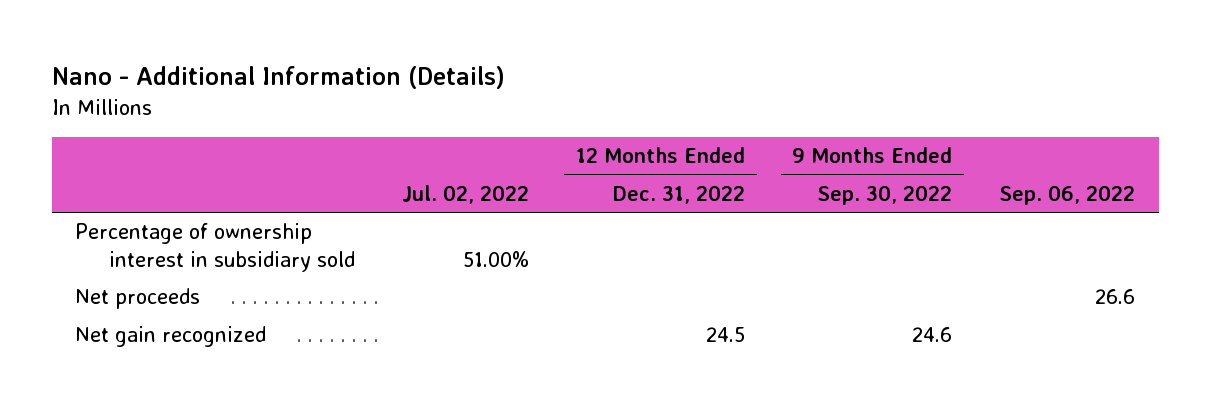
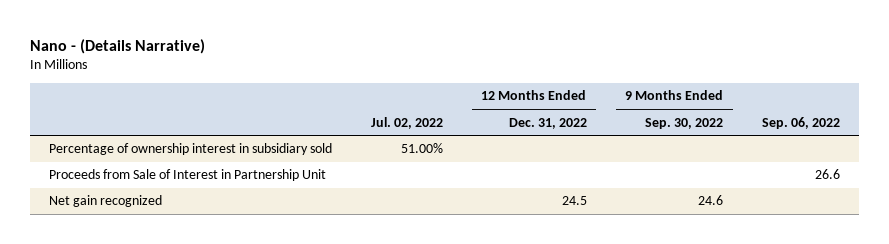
- Nano - Additional Information (Details)
+ Nano - (Details Narrative)
- Net proceeds | | | | 26.6
+ Proceeds from Sale of Interest in Partnership Unit | | | | 26.6

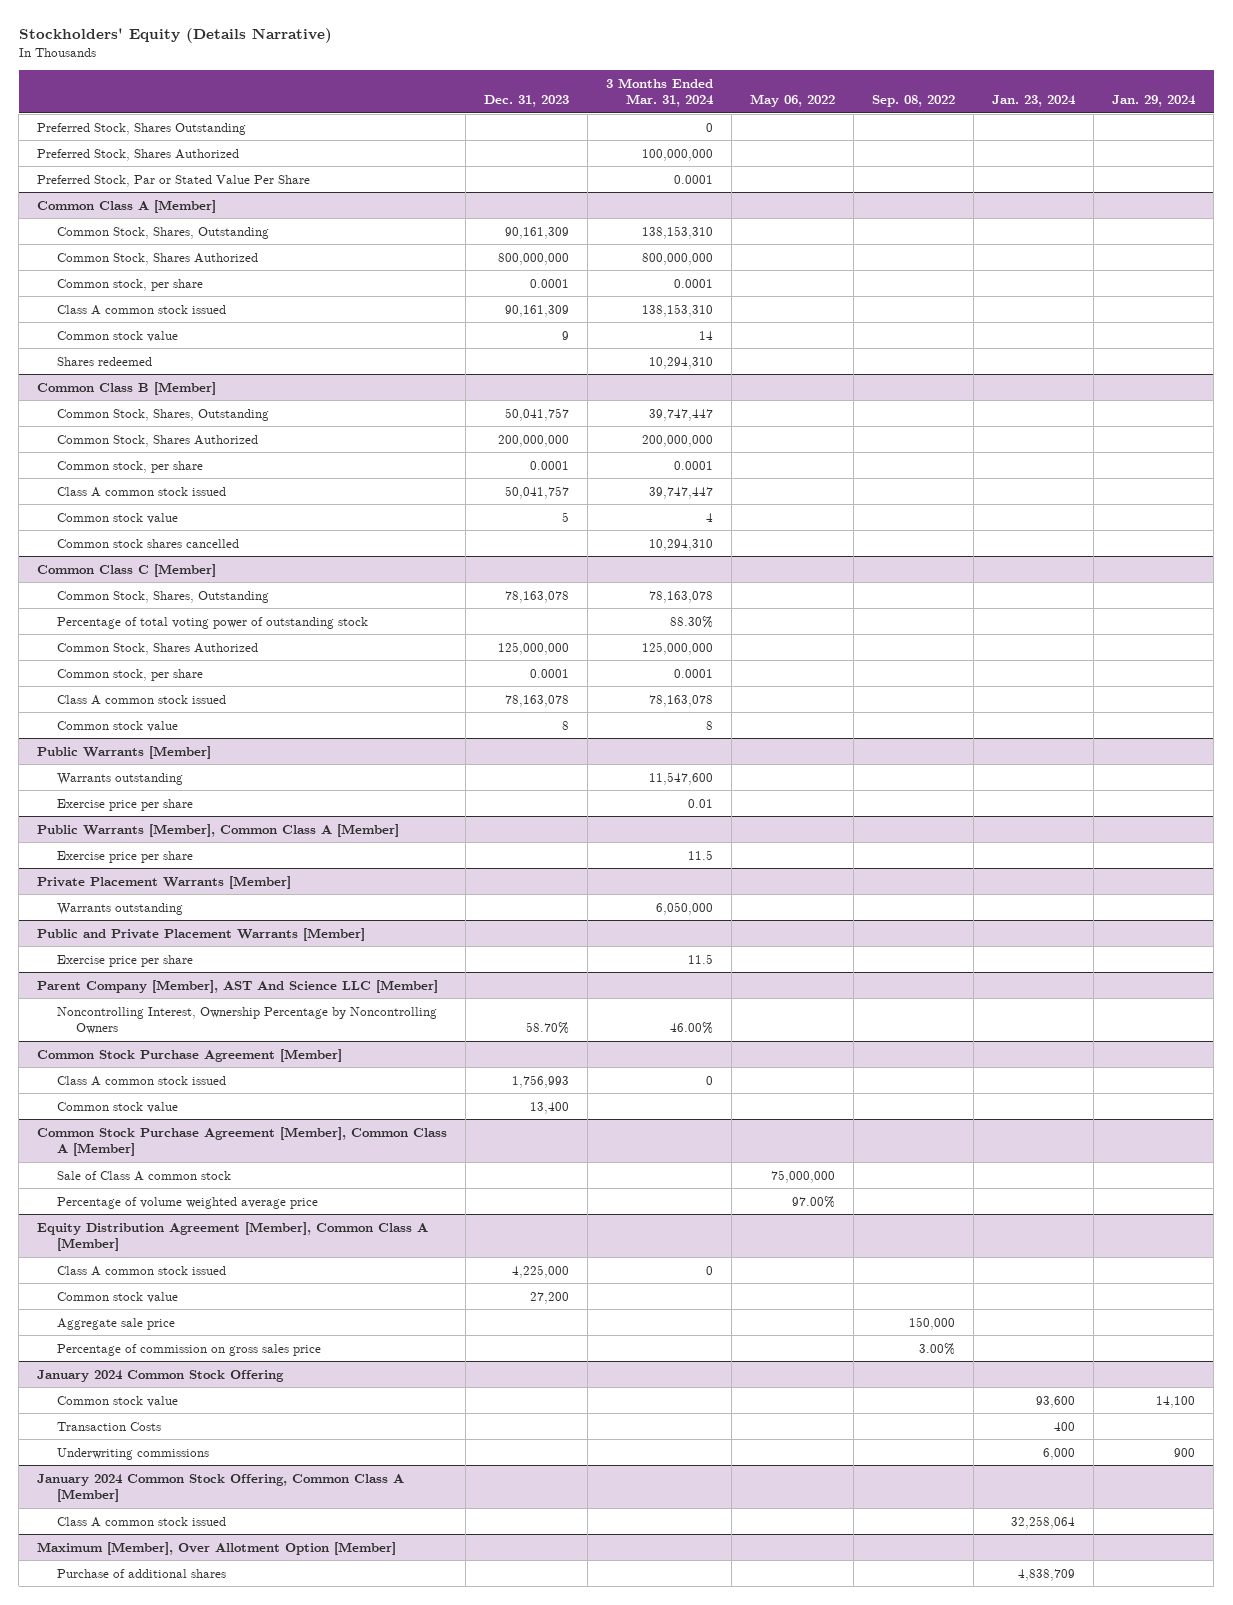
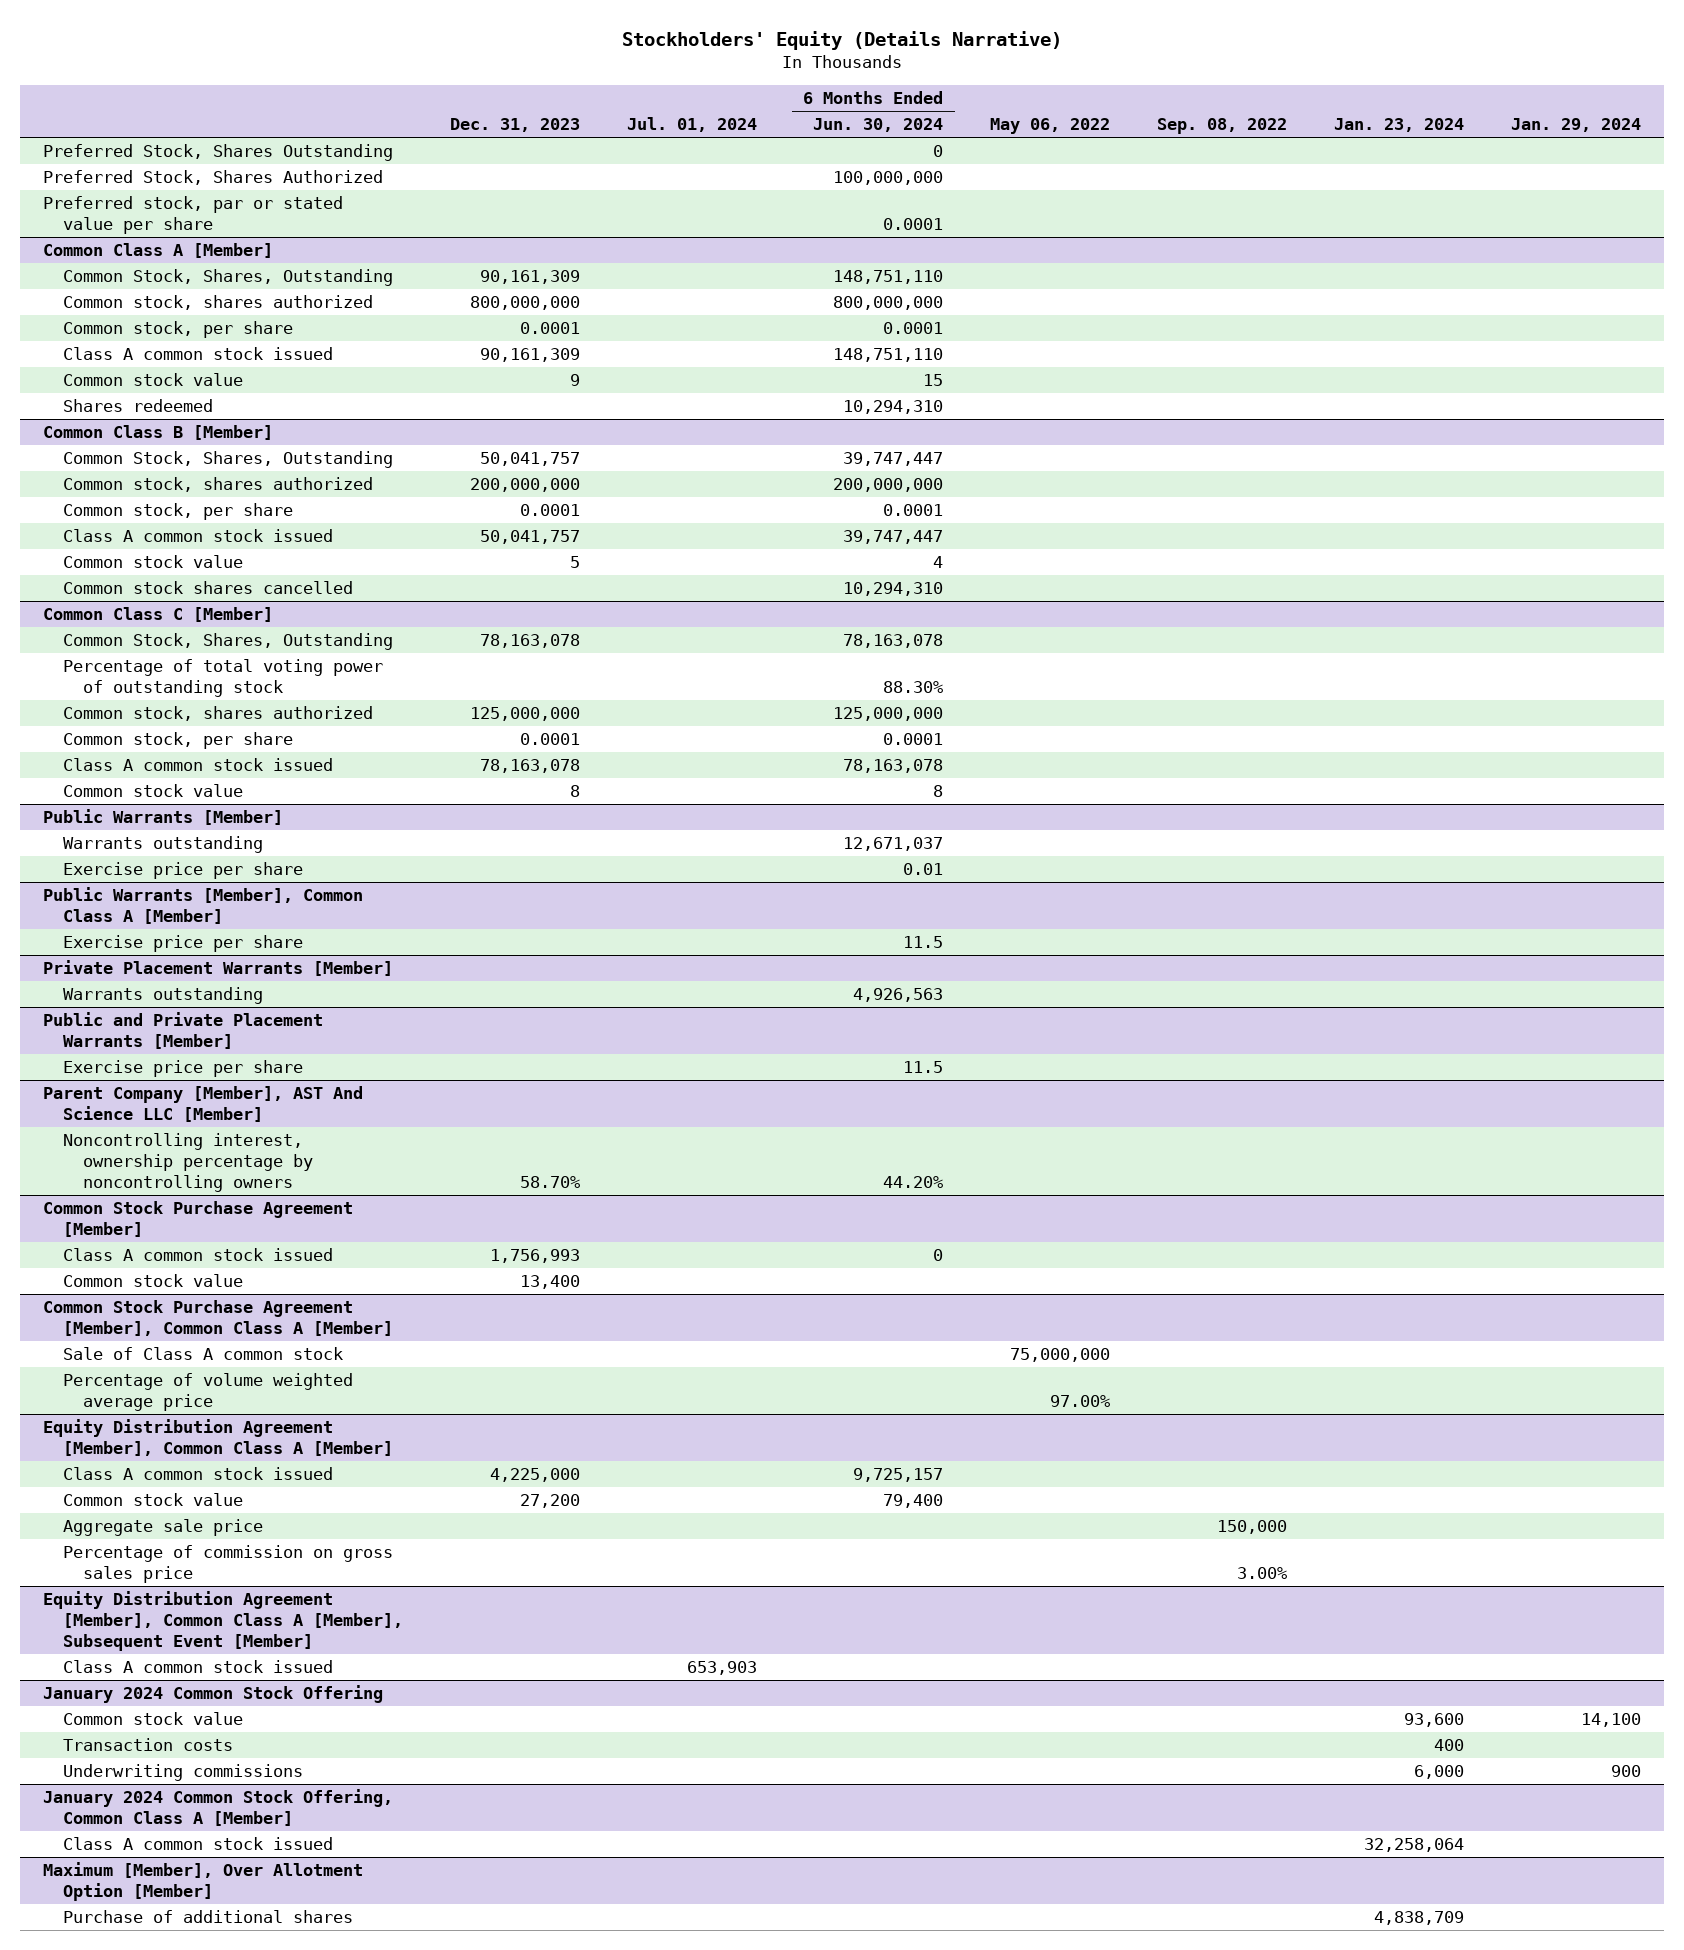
- | Dec. 31, 2023 | 3 Months Ended Mar. 31, 2024 | May 06, 2022 | Sep. 08, 2022 | Jan. 23, 2024 | Jan. 29, 2024
+ | Dec. 31, 2023 | Jul. 01, 2024 | 6 Months Ended Jun. 30, 2024 | May 06, 2022 | Sep. 08, 2022 | Jan. 23, 2024 | Jan. 29, 2024
- Preferred Stock, Par or Stated Value Per Share | | 0.0001 | | | |
+ Preferred stock, par or stated value per share | | | 0.0001 | | | |
@ Common Class A [Member]
- Common Stock, Shares Authorized | 800,000,000 | 800,000,000 | | | |
+ Common stock, shares authorized | 800,000,000 | | 800,000,000 | | | |
@ Common Class B [Member]
- Common Stock, Shares Authorized | 200,000,000 | 200,000,000 | | | |
+ Common stock, shares authorized | 200,000,000 | | 200,000,000 | | | |
@ Common Class C [Member]
- Common Stock, Shares Authorized | 125,000,000 | 125,000,000 | | | |
+ Common stock, shares authorized | 125,000,000 | | 125,000,000 | | | |
@ Parent Company [Member], AST And Science LLC [Member]
- Noncontrolling Interest, Ownership Percentage by Noncontrolling Owners | 58.70% | 46.00% | | | |
+ Noncontrolling interest, ownership percentage by noncontrolling owners | 58.70% | | 44.20% | | | |
+ Equity Distribution Agreement [Member], Common Class A [Member], Subsequent Event [Member]
+ Class A common stock issued | | 653,903 | | | | |
@ January 2024 Common Stock Offering
- Transaction Costs | | | | | 400 |
+ Transaction costs | | | | | | 400 |

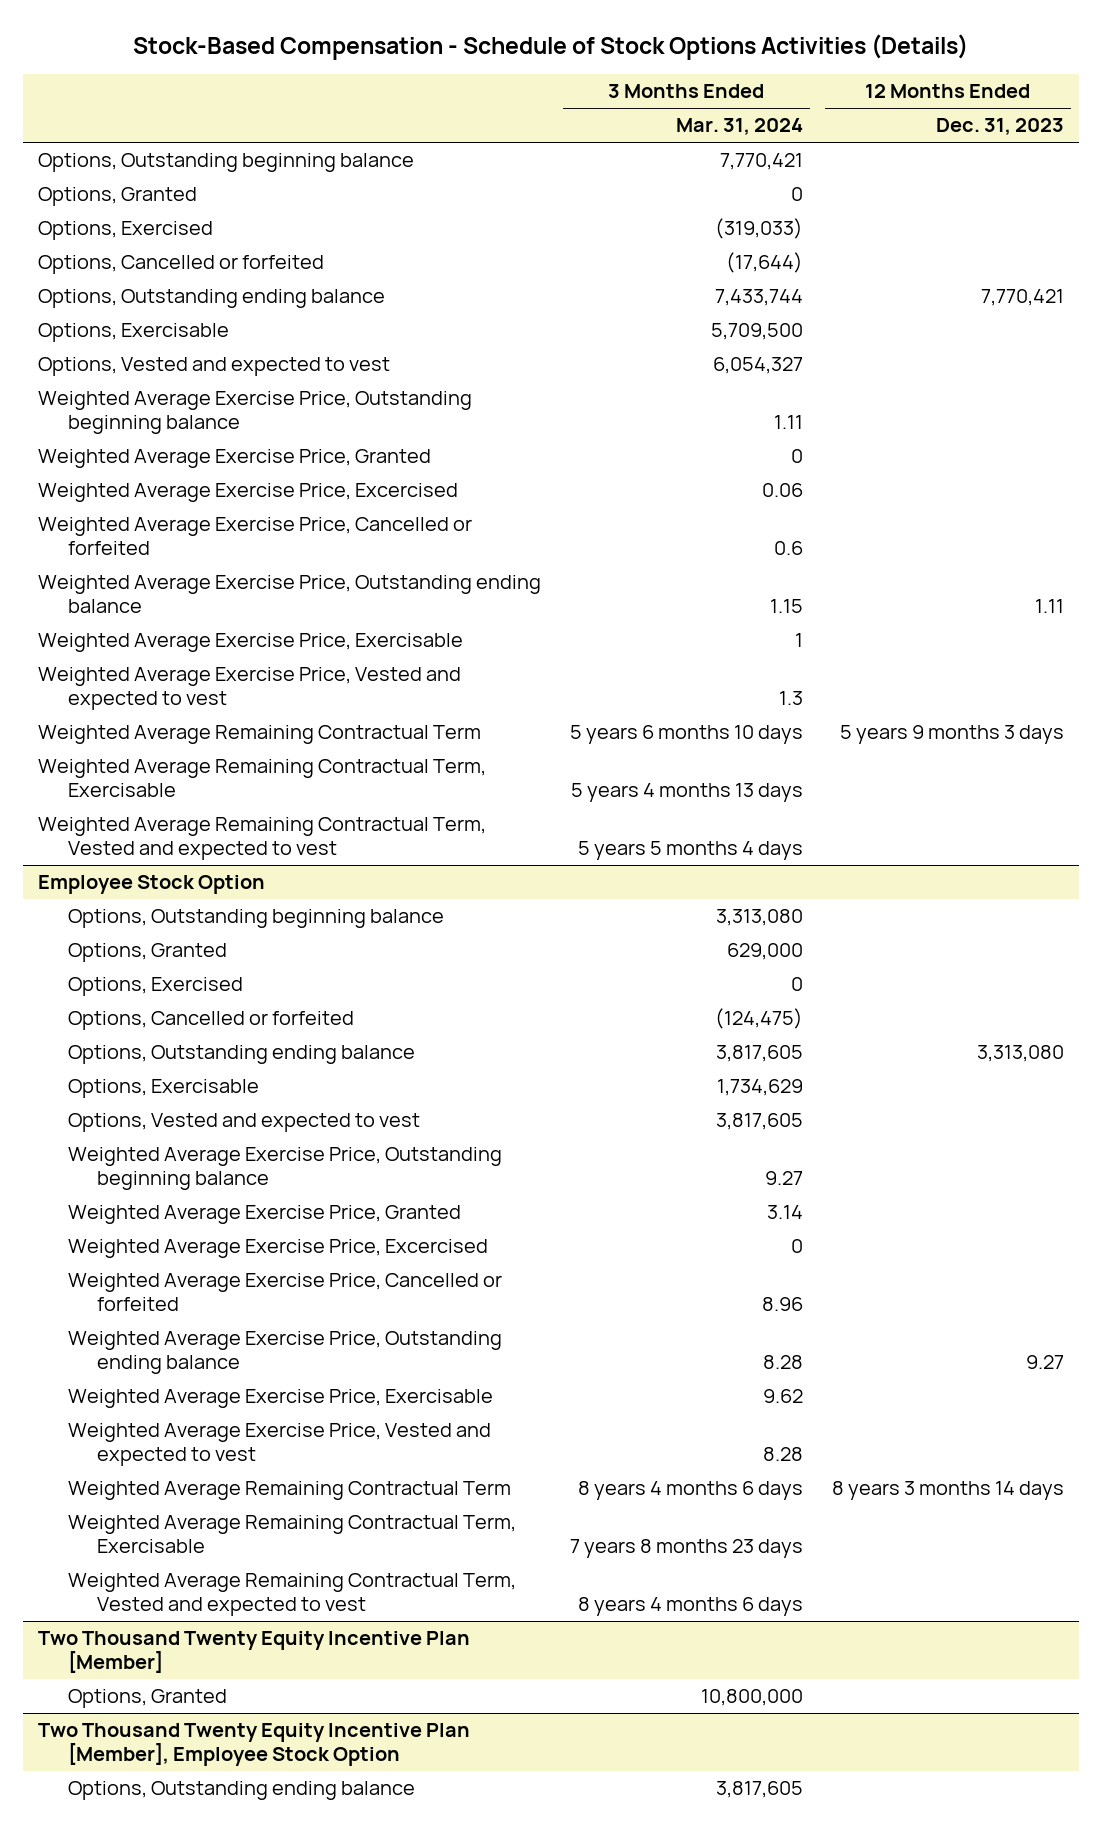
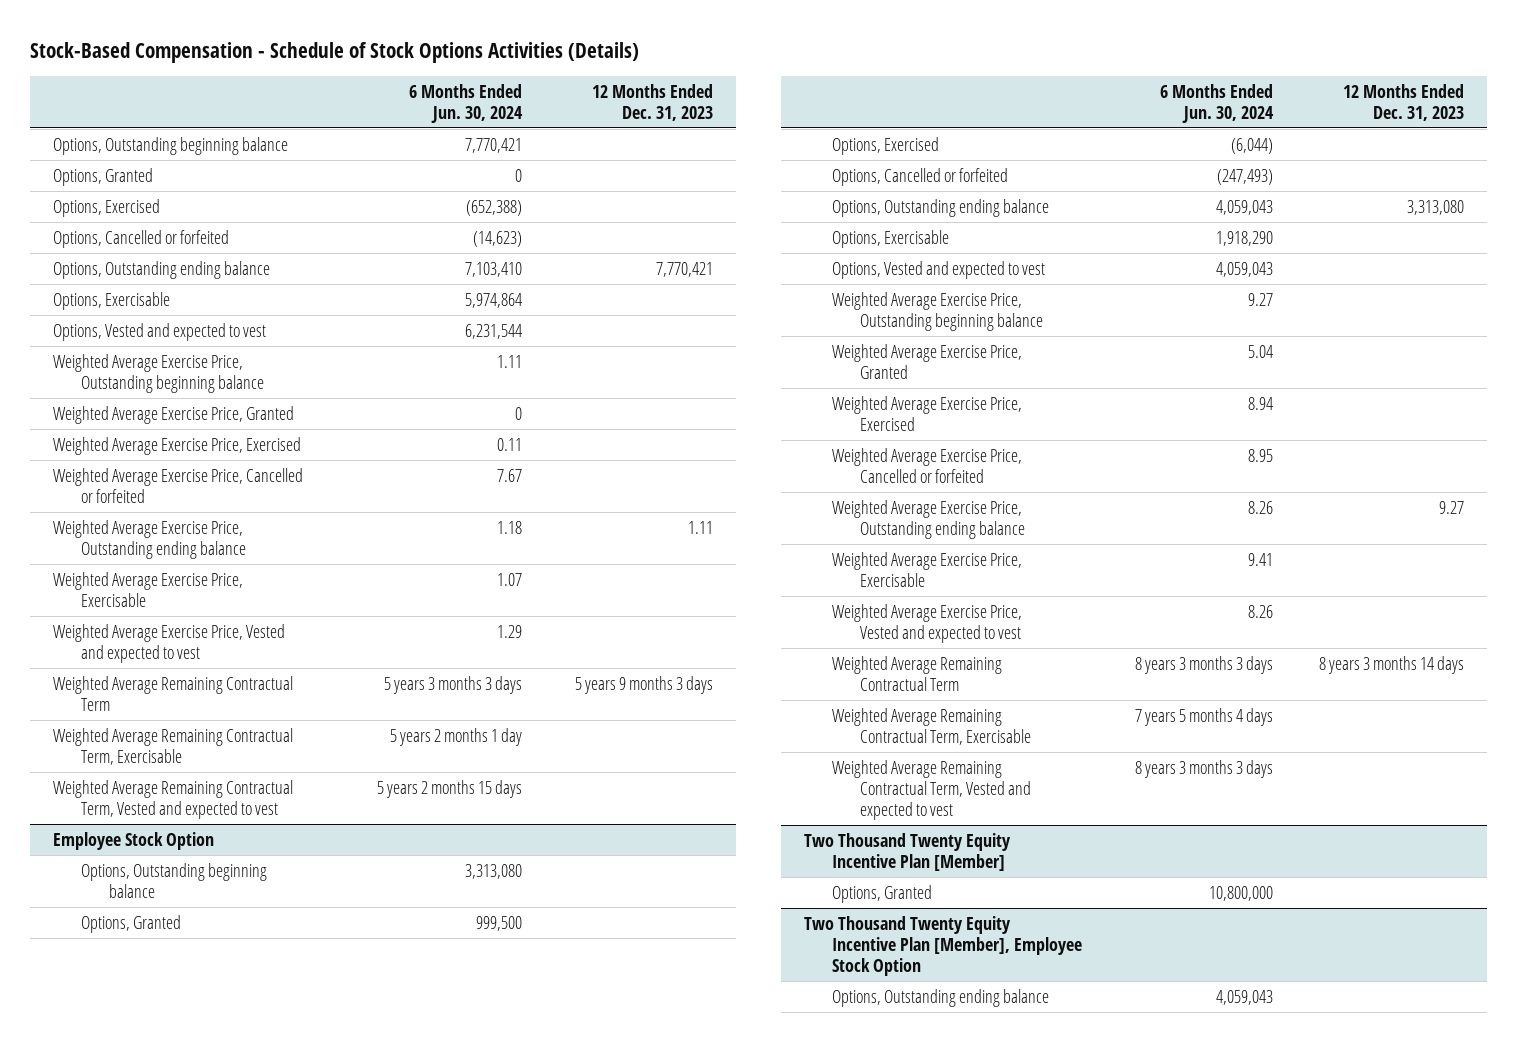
- | 3 Months Ended Mar. 31, 2024 | 12 Months Ended Dec. 31, 2023
+ | 6 Months Ended Jun. 30, 2024 | 12 Months Ended Dec. 31, 2023
- Weighted Average Exercise Price, Excercised | 0.06 |
+ Weighted Average Exercise Price, Exercised | 0.11 |
@ Employee Stock Option
- Weighted Average Exercise Price, Excercised | 0 |
+ Weighted Average Exercise Price, Exercised | 8.94 |

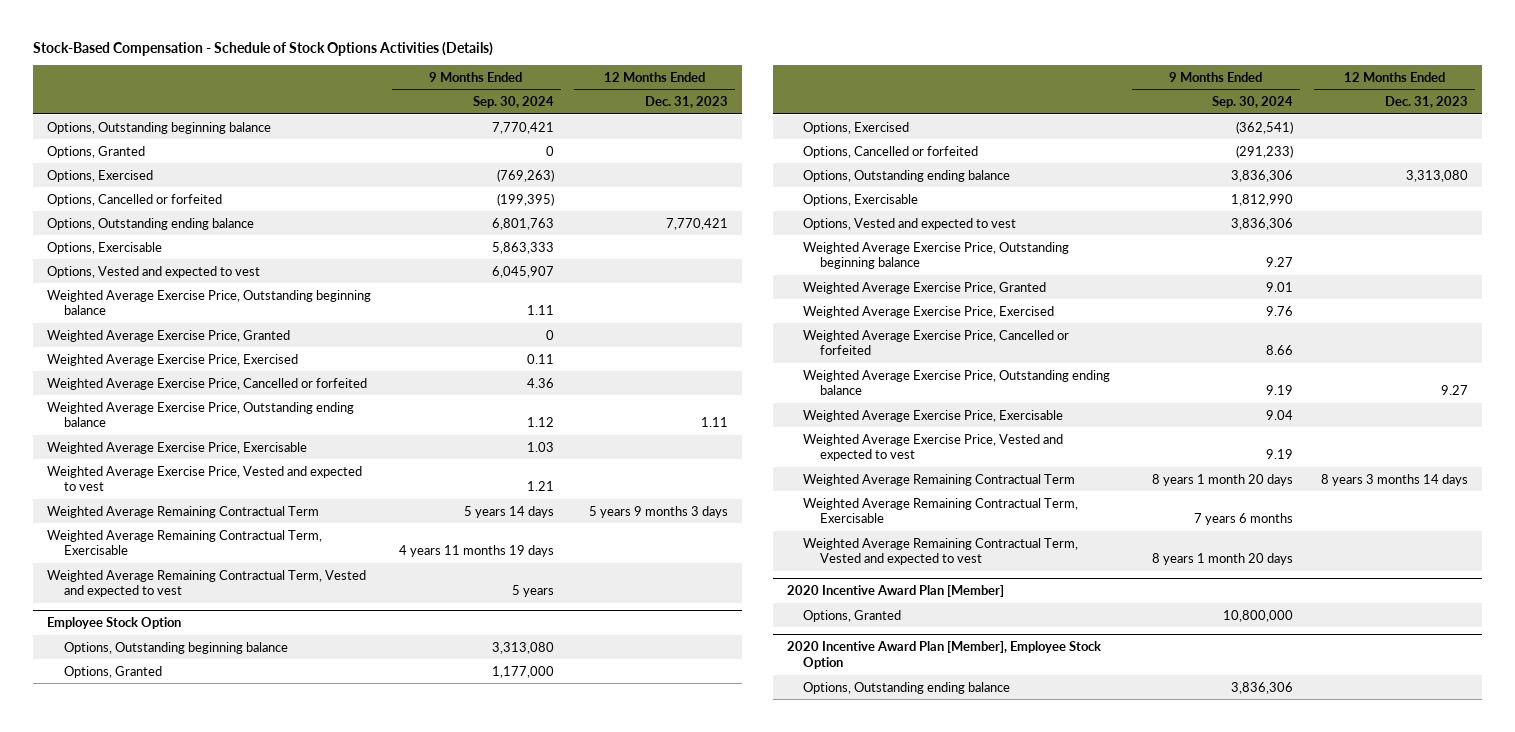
- | 6 Months Ended Jun. 30, 2024 | 12 Months Ended Dec. 31, 2023
+ | 9 Months Ended Sep. 30, 2024 | 12 Months Ended Dec. 31, 2023
- Two Thousand Twenty Equity Incentive Plan [Member]
+ 2020 Incentive Award Plan [Member]
- Two Thousand Twenty Equity Incentive Plan [Member], Employee Stock Option
- Options, Outstanding ending balance | 4,059,043 |
+ 2020 Incentive Award Plan [Member], Employee Stock Option
+ Options, Outstanding ending balance | 3,836,306 |

